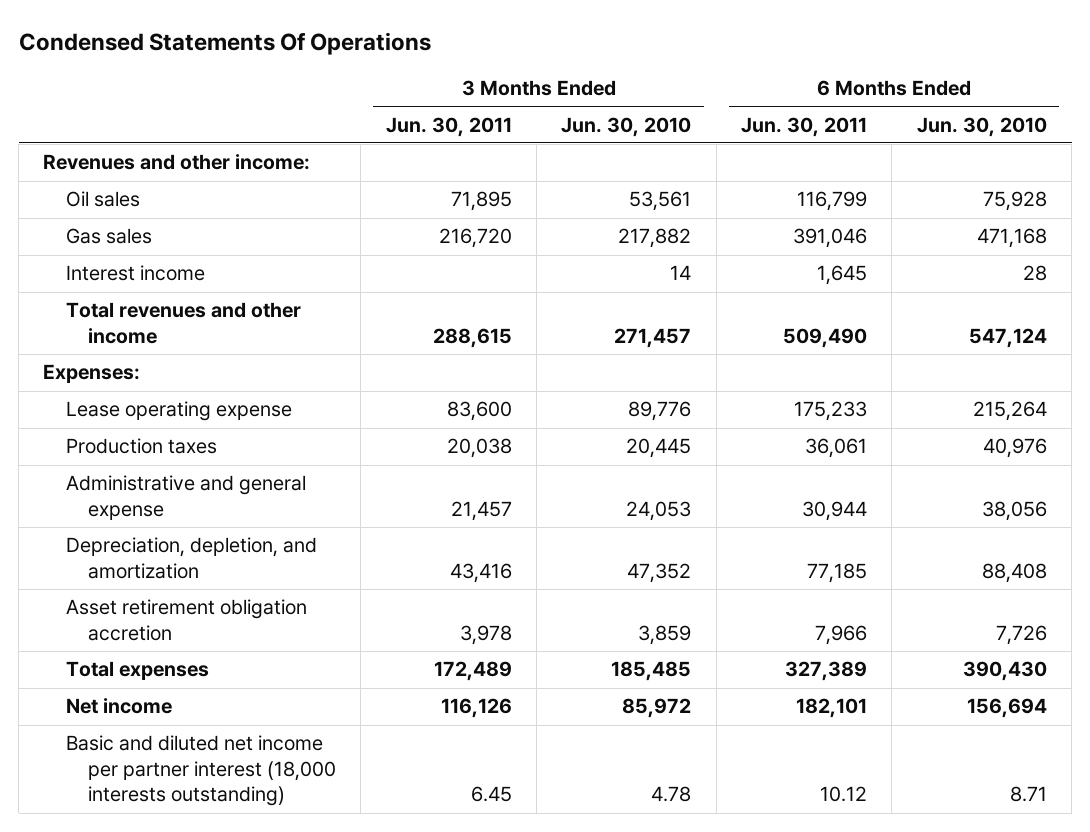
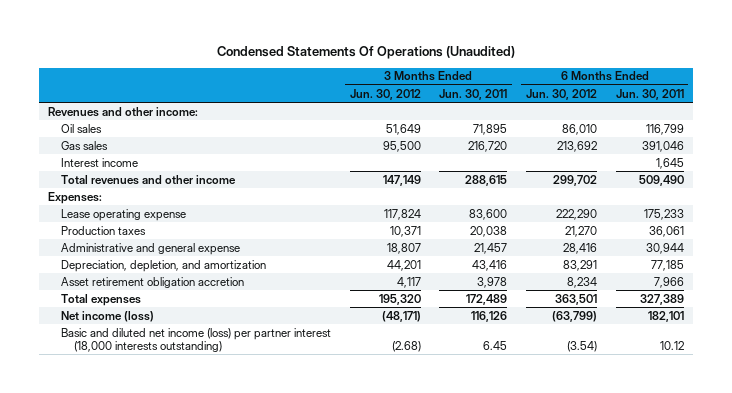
- Condensed Statements Of Operations
+ Condensed Statements Of Operations (Unaudited)
- | 3 Months Ended Jun. 30, 2011 | 3 Months Ended Jun. 30, 2010 | 6 Months Ended Jun. 30, 2011 | 6 Months Ended Jun. 30, 2010
+ | 3 Months Ended Jun. 30, 2012 | 3 Months Ended Jun. 30, 2011 | 6 Months Ended Jun. 30, 2012 | 6 Months Ended Jun. 30, 2011
- Net income | 116,126 | 85,972 | 182,101 | 156,694
- Basic and diluted net income per partner interest (18,000 interests outstanding) | 6.45 | 4.78 | 10.12 | 8.71
+ Net income (loss) | (48,171) | 116,126 | (63,799) | 182,101
+ Basic and diluted net income (loss) per partner interest (18,000 interests outstanding) | (2.68) | 6.45 | (3.54) | 10.12

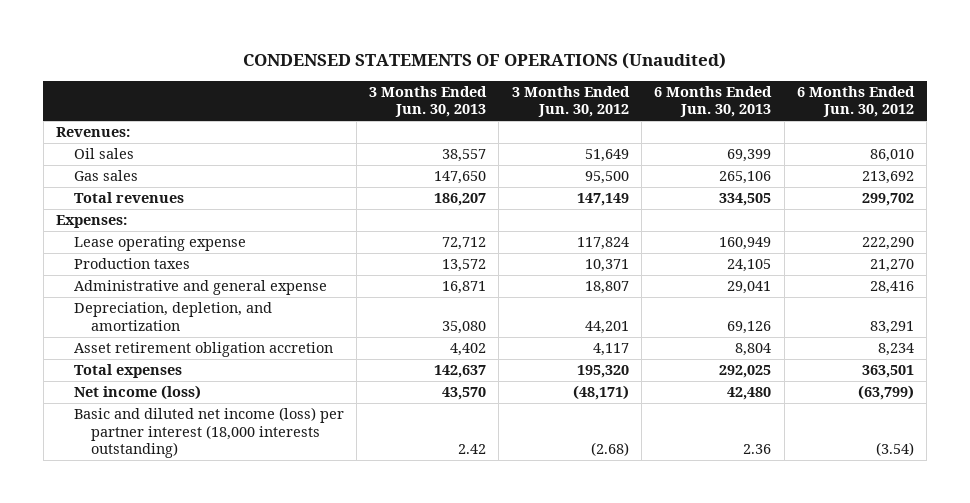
- Condensed Statements Of Operations (Unaudited)
+ CONDENSED STATEMENTS OF OPERATIONS (Unaudited)
- | 3 Months Ended Jun. 30, 2012 | 3 Months Ended Jun. 30, 2011 | 6 Months Ended Jun. 30, 2012 | 6 Months Ended Jun. 30, 2011
+ | 3 Months Ended Jun. 30, 2013 | 3 Months Ended Jun. 30, 2012 | 6 Months Ended Jun. 30, 2013 | 6 Months Ended Jun. 30, 2012
- Revenues and other income:
+ Revenues:
- Interest income | | | | 1,645
- Total revenues and other income | 147,149 | 288,615 | 299,702 | 509,490
+ Total revenues | 186,207 | 147,149 | 334,505 | 299,702

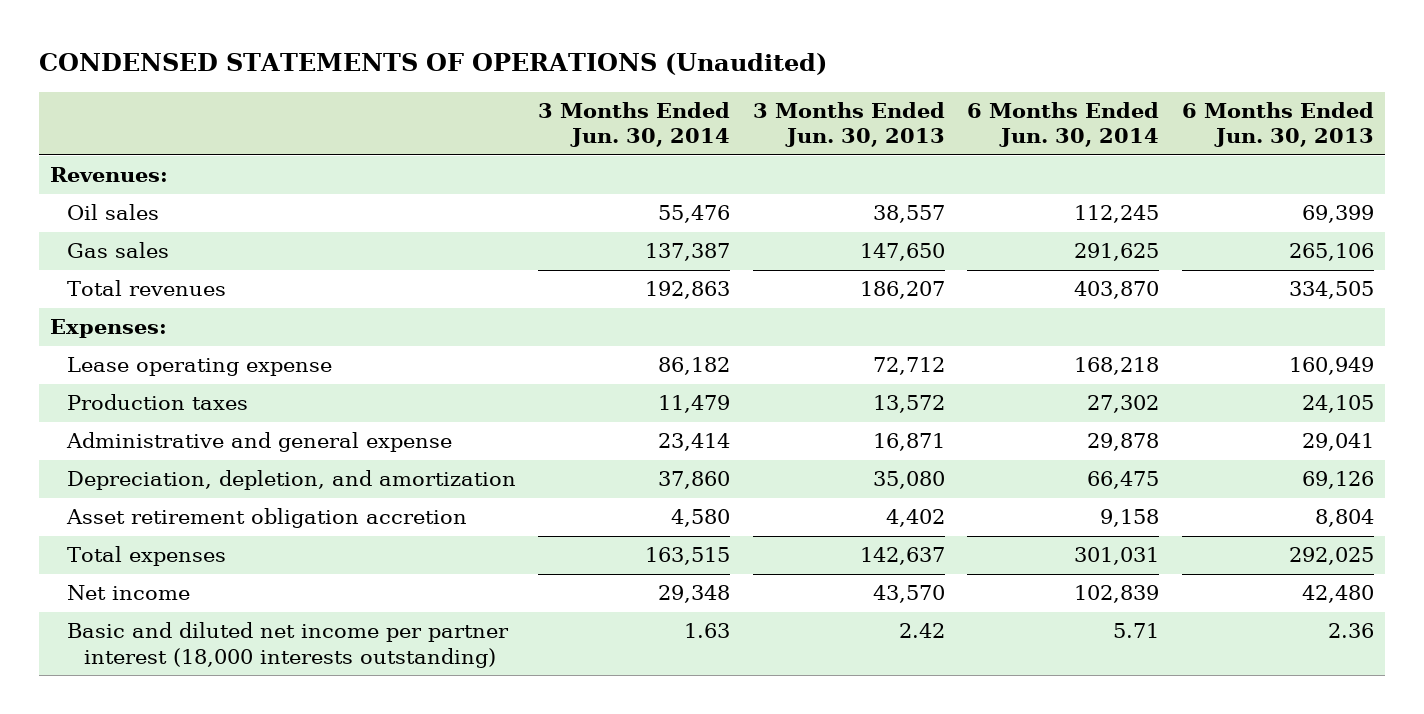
- | 3 Months Ended Jun. 30, 2013 | 3 Months Ended Jun. 30, 2012 | 6 Months Ended Jun. 30, 2013 | 6 Months Ended Jun. 30, 2012
+ | 3 Months Ended Jun. 30, 2014 | 3 Months Ended Jun. 30, 2013 | 6 Months Ended Jun. 30, 2014 | 6 Months Ended Jun. 30, 2013
- Net income (loss) | 43,570 | (48,171) | 42,480 | (63,799)
- Basic and diluted net income (loss) per partner interest (18,000 interests outstanding) | 2.42 | (2.68) | 2.36 | (3.54)
+ Net income | 29,348 | 43,570 | 102,839 | 42,480
+ Basic and diluted net income per partner interest (18,000 interests outstanding) | 1.63 | 2.42 | 5.71 | 2.36

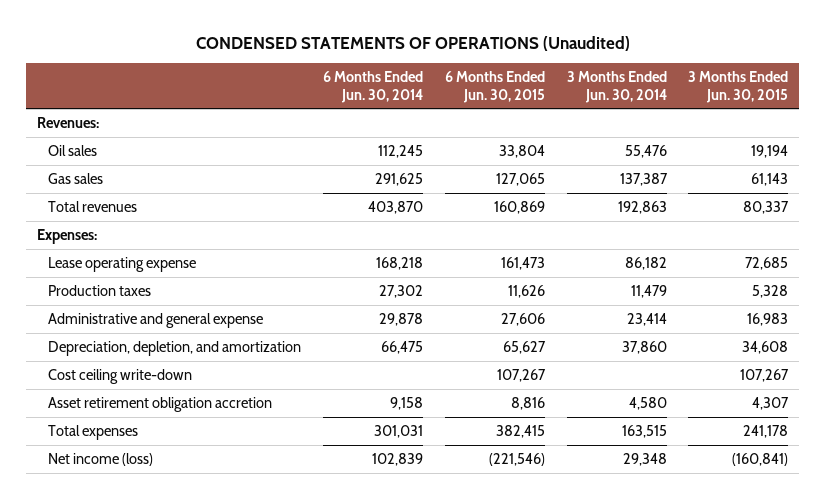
- | 3 Months Ended Jun. 30, 2014 | 3 Months Ended Jun. 30, 2013 | 6 Months Ended Jun. 30, 2014 | 6 Months Ended Jun. 30, 2013
+ | 6 Months Ended Jun. 30, 2014 | 6 Months Ended Jun. 30, 2015 | 3 Months Ended Jun. 30, 2014 | 3 Months Ended Jun. 30, 2015
+ Cost ceiling write-down | | 107,267 | | 107,267
- Net income | 29,348 | 43,570 | 102,839 | 42,480
- Basic and diluted net income per partner interest (18,000 interests outstanding) | 1.63 | 2.42 | 5.71 | 2.36
+ Net income (loss) | 102,839 | (221,546) | 29,348 | (160,841)

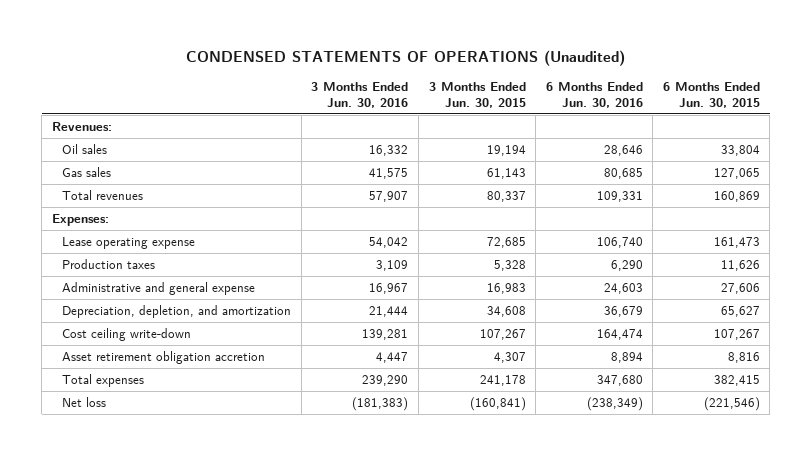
- | 6 Months Ended Jun. 30, 2014 | 6 Months Ended Jun. 30, 2015 | 3 Months Ended Jun. 30, 2014 | 3 Months Ended Jun. 30, 2015
+ | 3 Months Ended Jun. 30, 2016 | 3 Months Ended Jun. 30, 2015 | 6 Months Ended Jun. 30, 2016 | 6 Months Ended Jun. 30, 2015
- Net income (loss) | 102,839 | (221,546) | 29,348 | (160,841)
+ Net loss | (181,383) | (160,841) | (238,349) | (221,546)

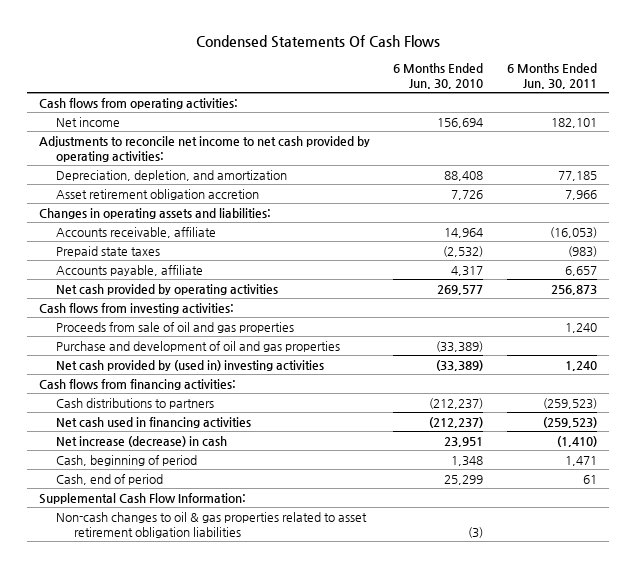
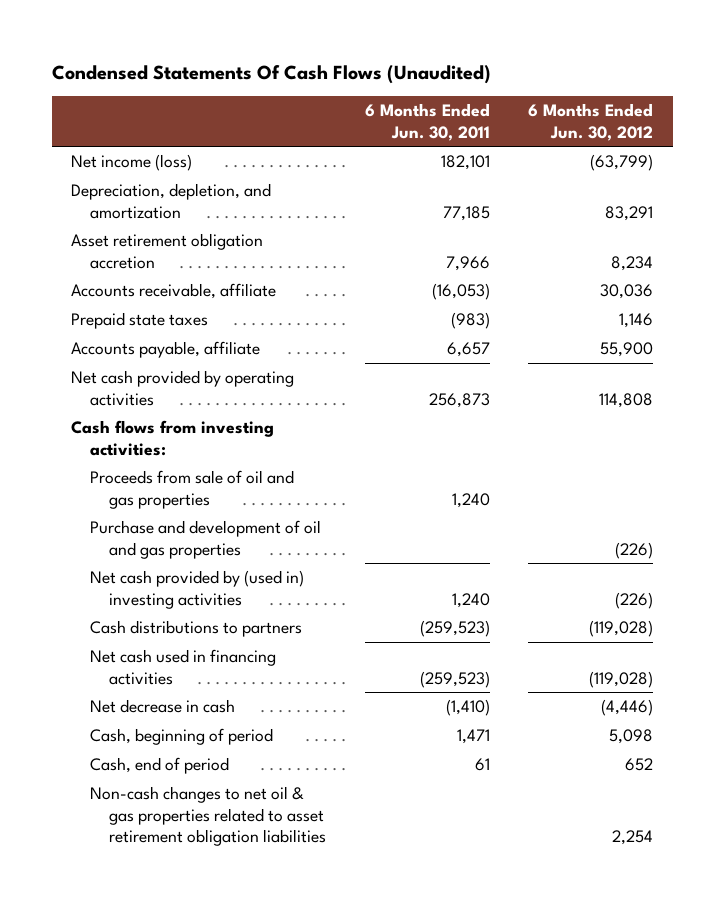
- Condensed Statements Of Cash Flows
+ Condensed Statements Of Cash Flows (Unaudited)
- | 6 Months Ended Jun. 30, 2010 | 6 Months Ended Jun. 30, 2011
+ | 6 Months Ended Jun. 30, 2011 | 6 Months Ended Jun. 30, 2012
- Cash flows from operating activities:
- Net income | 156,694 | 182,101
- Adjustments to reconcile net income to net cash provided by operating activities:
+ Net income (loss) | 182,101 | (63,799)
- Changes in operating assets and liabilities:
- Cash flows from financing activities:
- Net increase (decrease) in cash | 23,951 | (1,410)
+ Net decrease in cash | (1,410) | (4,446)
- Supplemental Cash Flow Information:
- Non-cash changes to oil & gas properties related to asset retirement obligation liabilities | (3) |
+ Non-cash changes to net oil & gas properties related to asset retirement obligation liabilities | | 2,254

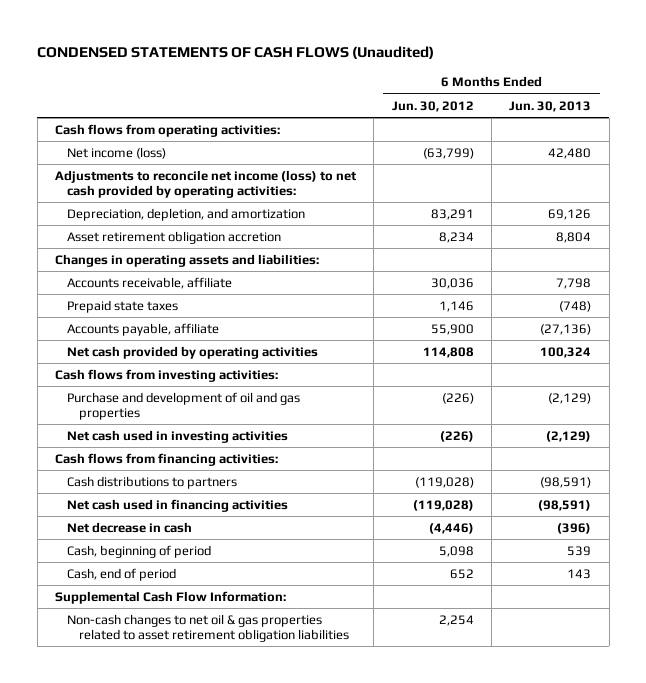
- Condensed Statements Of Cash Flows (Unaudited)
+ CONDENSED STATEMENTS OF CASH FLOWS (Unaudited)
- | 6 Months Ended Jun. 30, 2011 | 6 Months Ended Jun. 30, 2012
+ | 6 Months Ended Jun. 30, 2012 | 6 Months Ended Jun. 30, 2013
+ Cash flows from operating activities:
+ Adjustments to reconcile net income (loss) to net cash provided by operating activities:
+ Changes in operating assets and liabilities:
- Proceeds from sale of oil and gas properties | 1,240 |
- Net cash provided by (used in) investing activities | 1,240 | (226)
+ Net cash used in investing activities | (226) | (2,129)
+ Cash flows from financing activities:
+ Supplemental Cash Flow Information:

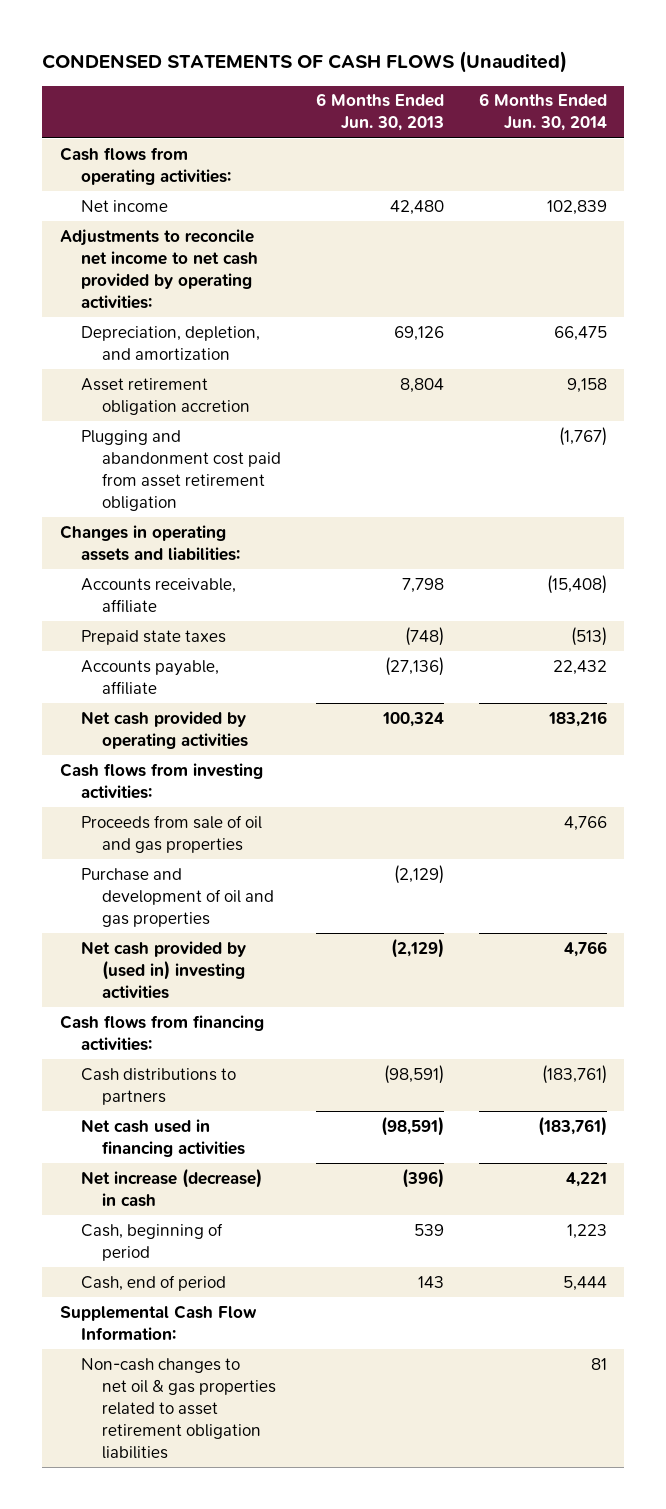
- | 6 Months Ended Jun. 30, 2012 | 6 Months Ended Jun. 30, 2013
+ | 6 Months Ended Jun. 30, 2013 | 6 Months Ended Jun. 30, 2014
- Net income (loss) | (63,799) | 42,480
- Adjustments to reconcile net income (loss) to net cash provided by operating activities:
+ Net income | 42,480 | 102,839
+ Adjustments to reconcile net income to net cash provided by operating activities:
+ Plugging and abandonment cost paid from asset retirement obligation | | (1,767)
+ Proceeds from sale of oil and gas properties | | 4,766
- Net cash used in investing activities | (226) | (2,129)
+ Net cash provided by (used in) investing activities | (2,129) | 4,766
- Net decrease in cash | (4,446) | (396)
+ Net increase (decrease) in cash | (396) | 4,221

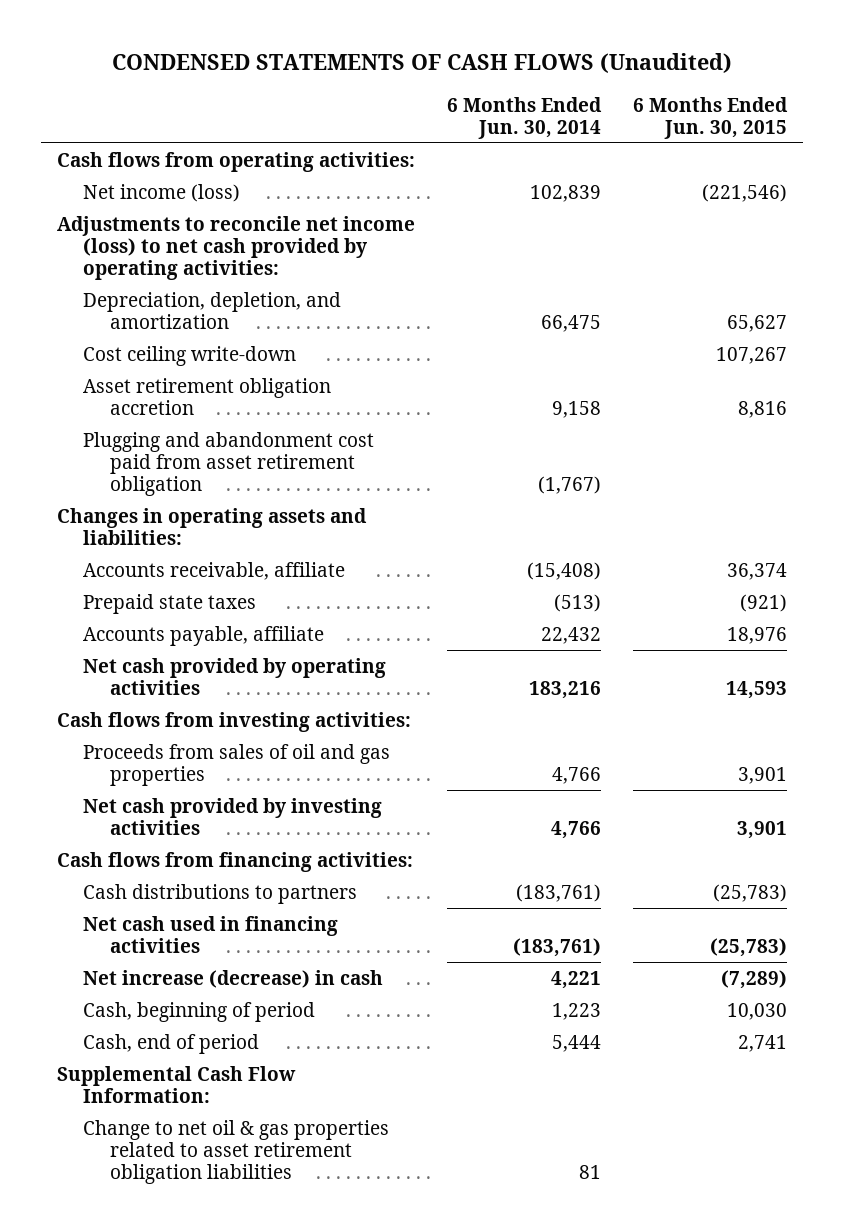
- | 6 Months Ended Jun. 30, 2013 | 6 Months Ended Jun. 30, 2014
+ | 6 Months Ended Jun. 30, 2014 | 6 Months Ended Jun. 30, 2015
- Net income | 42,480 | 102,839
- Adjustments to reconcile net income to net cash provided by operating activities:
+ Net income (loss) | 102,839 | (221,546)
+ Adjustments to reconcile net income (loss) to net cash provided by operating activities:
+ Cost ceiling write-down | | 107,267
- Proceeds from sale of oil and gas properties | | 4,766
- Purchase and development of oil and gas properties | (2,129) |
- Net cash provided by (used in) investing activities | (2,129) | 4,766
+ Proceeds from sales of oil and gas properties | 4,766 | 3,901
+ Net cash provided by investing activities | 4,766 | 3,901
- Non-cash changes to net oil & gas properties related to asset retirement obligation liabilities | | 81
+ Change to net oil & gas properties related to asset retirement obligation liabilities | 81 |

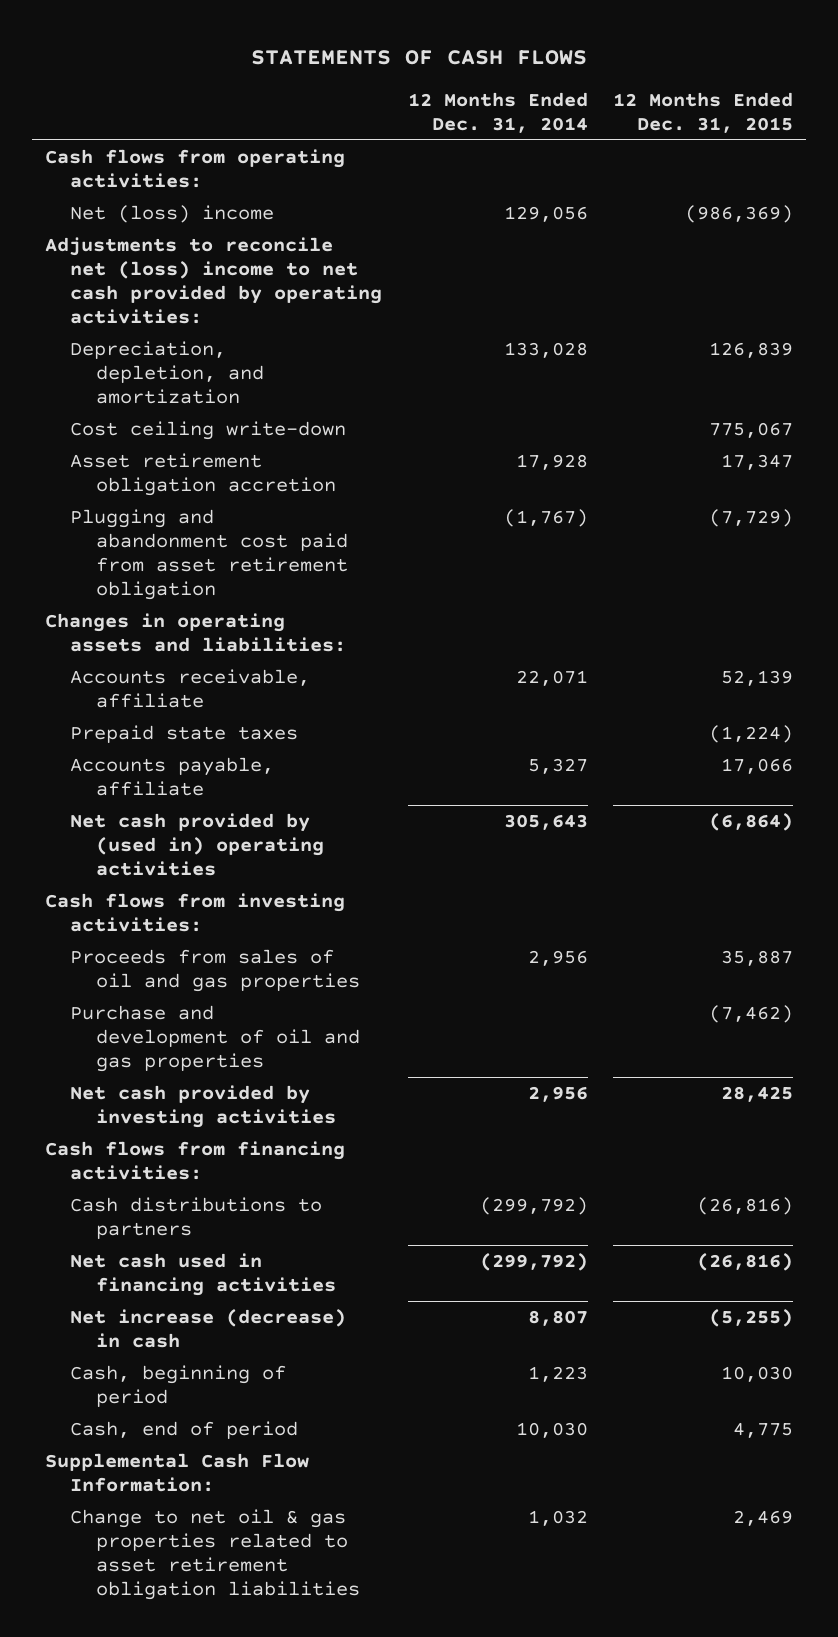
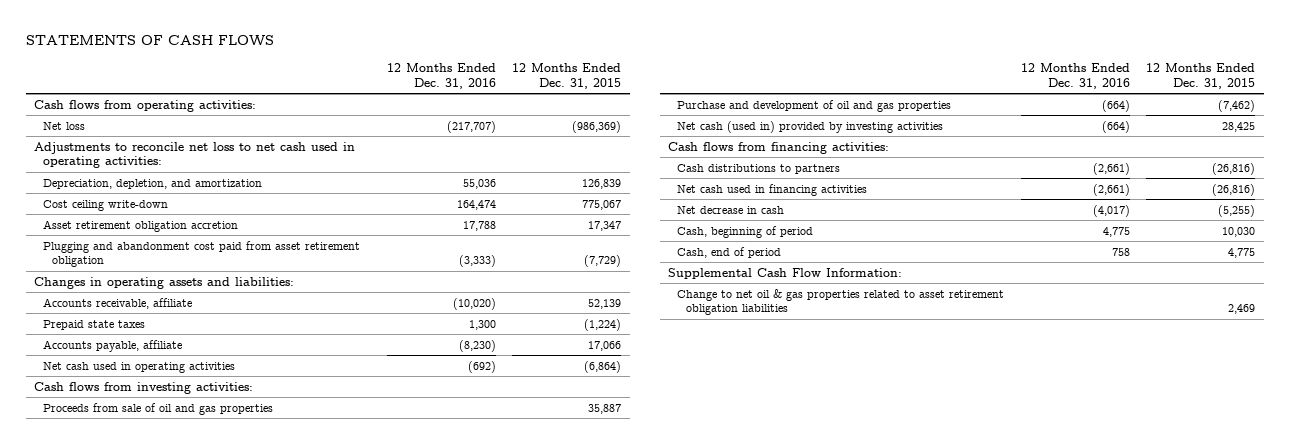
- | 12 Months Ended Dec. 31, 2014 | 12 Months Ended Dec. 31, 2015
+ | 12 Months Ended Dec. 31, 2016 | 12 Months Ended Dec. 31, 2015
- Net (loss) income | 129,056 | (986,369)
- Adjustments to reconcile net (loss) income to net cash provided by operating activities:
+ Net loss | (217,707) | (986,369)
+ Adjustments to reconcile net loss to net cash used in operating activities:
- Net cash provided by (used in) operating activities | 305,643 | (6,864)
+ Net cash used in operating activities | (692) | (6,864)
- Proceeds from sales of oil and gas properties | 2,956 | 35,887
+ Proceeds from sale of oil and gas properties | | 35,887
- Net cash provided by investing activities | 2,956 | 28,425
+ Net cash (used in) provided by investing activities | (664) | 28,425
- Net increase (decrease) in cash | 8,807 | (5,255)
+ Net decrease in cash | (4,017) | (5,255)

